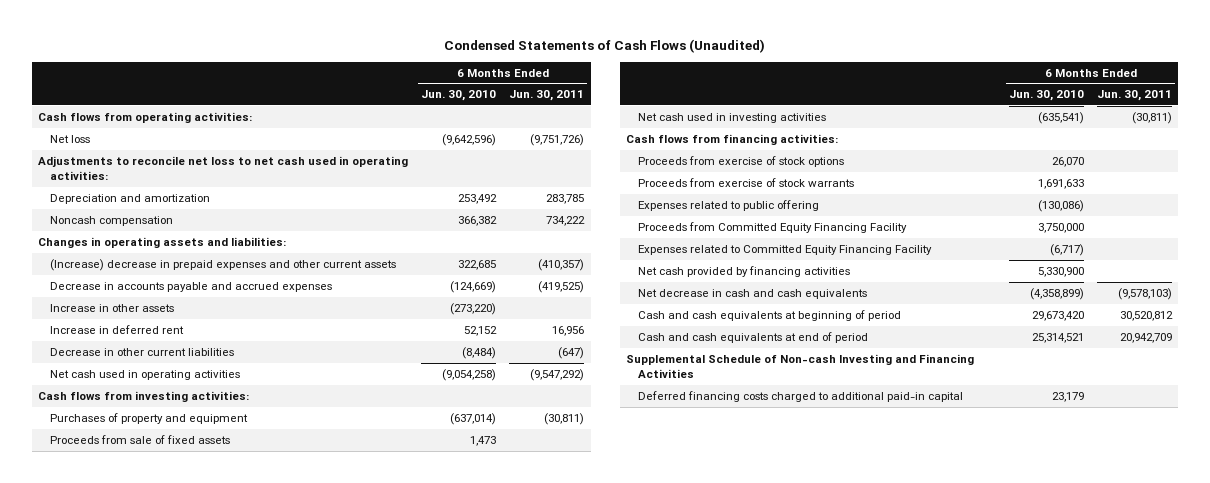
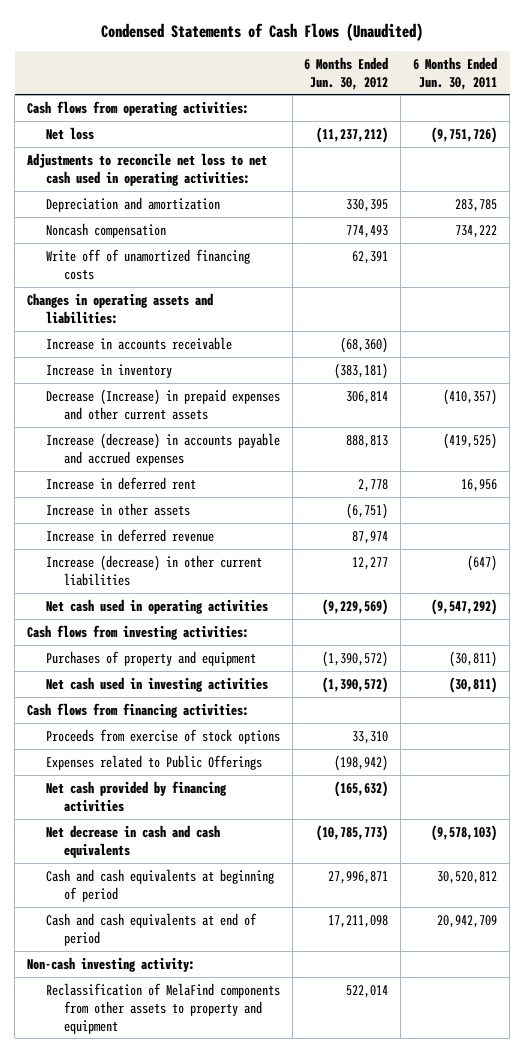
- | 6 Months Ended Jun. 30, 2010 | 6 Months Ended Jun. 30, 2011
+ | 6 Months Ended Jun. 30, 2012 | 6 Months Ended Jun. 30, 2011
+ Write off of unamortized financing costs | 62,391 |
- (Increase) decrease in prepaid expenses and other current assets | 322,685 | (410,357)
- Decrease in accounts payable and accrued expenses | (124,669) | (419,525)
+ Increase in accounts receivable | (68,360) |
+ Increase in inventory | (383,181) |
+ Decrease (Increase) in prepaid expenses and other current assets | 306,814 | (410,357)
+ Increase (decrease) in accounts payable and accrued expenses | 888,813 | (419,525)
- Decrease in other current liabilities | (8,484) | (647)
moved down: Increase in other assets | (6,751) |
+ Increase in deferred revenue | 87,974 |
+ Increase (decrease) in other current liabilities | 12,277 | (647)
- Proceeds from sale of fixed assets | 1,473 |
- Proceeds from exercise of stock warrants | 1,691,633 |
- Expenses related to public offering | (130,086) |
- Proceeds from Committed Equity Financing Facility | 3,750,000 |
- Expenses related to Committed Equity Financing Facility | (6,717) |
+ Expenses related to Public Offerings | (198,942) |
- Supplemental Schedule of Non-cash Investing and Financing Activities
- Deferred financing costs charged to additional paid-in capital | 23,179 |
+ Non-cash investing activity:
+ Reclassification of MelaFind components from other assets to property and equipment | 522,014 |

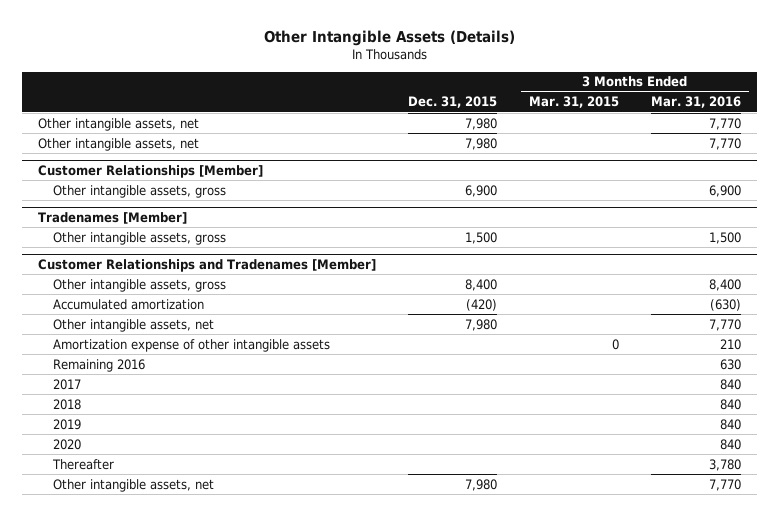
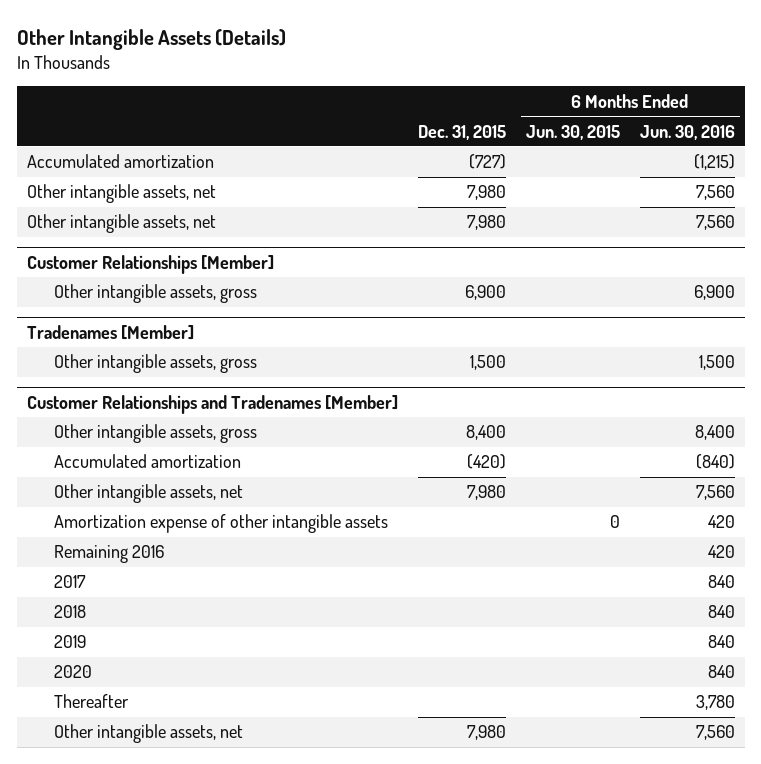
- | Dec. 31, 2015 | 3 Months Ended Mar. 31, 2015 | 3 Months Ended Mar. 31, 2016
+ | Dec. 31, 2015 | 6 Months Ended Jun. 30, 2015 | 6 Months Ended Jun. 30, 2016
+ Accumulated amortization | (727) | | (1,215)

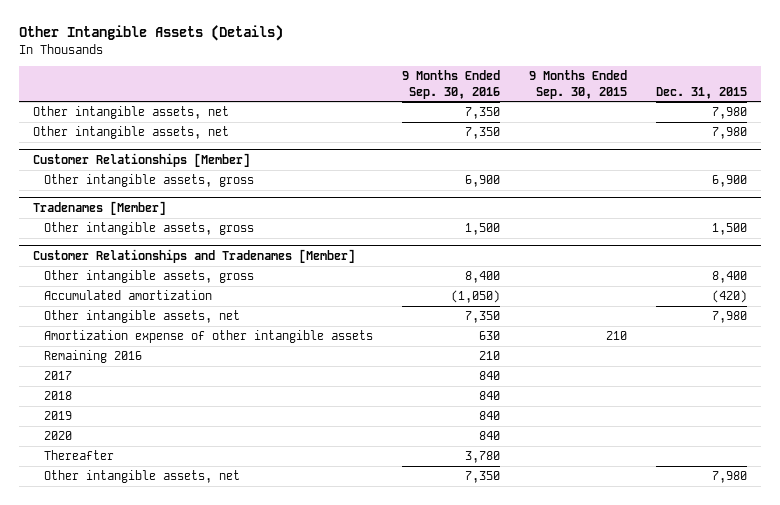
- | Dec. 31, 2015 | 6 Months Ended Jun. 30, 2015 | 6 Months Ended Jun. 30, 2016
+ | 9 Months Ended Sep. 30, 2016 | 9 Months Ended Sep. 30, 2015 | Dec. 31, 2015
- Accumulated amortization | (727) | | (1,215)

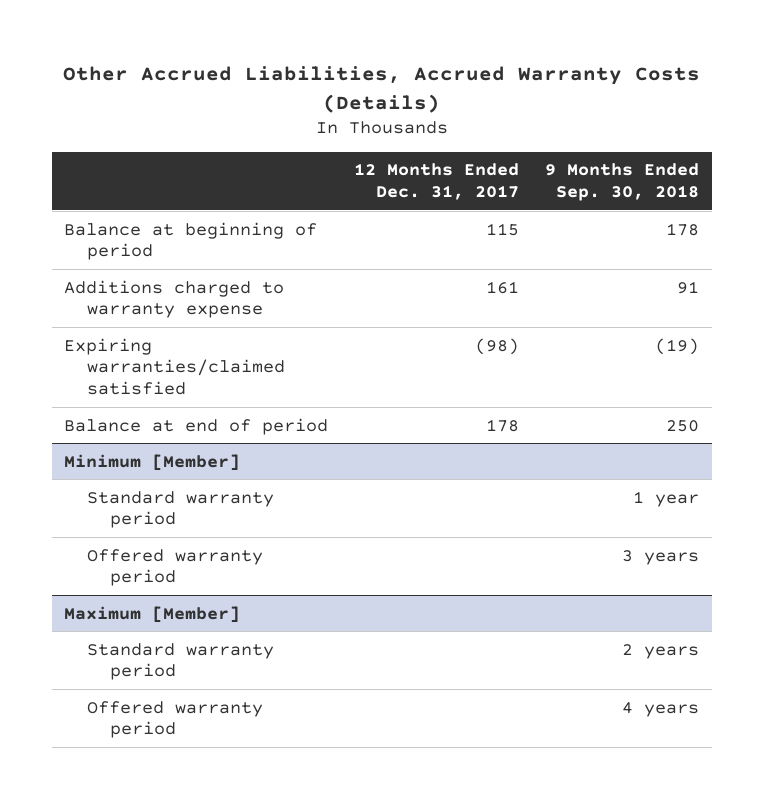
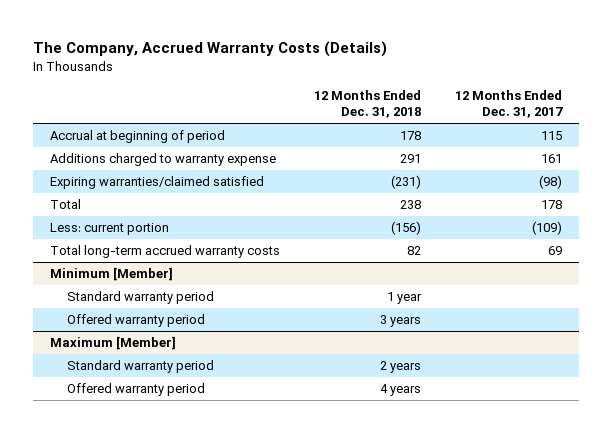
- Other Accrued Liabilities, Accrued Warranty Costs (Details)
+ The Company, Accrued Warranty Costs (Details)
- | 12 Months Ended Dec. 31, 2017 | 9 Months Ended Sep. 30, 2018
+ | 12 Months Ended Dec. 31, 2018 | 12 Months Ended Dec. 31, 2017
- Balance at beginning of period | 115 | 178
+ Accrual at beginning of period | 178 | 115
- Balance at end of period | 178 | 250
+ Total | 238 | 178
+ Less: current portion | (156) | (109)
+ Total long-term accrued warranty costs | 82 | 69

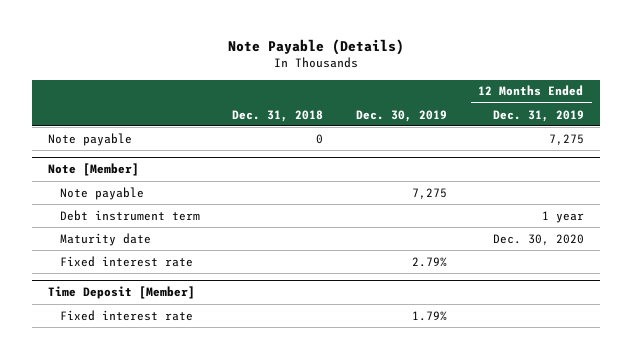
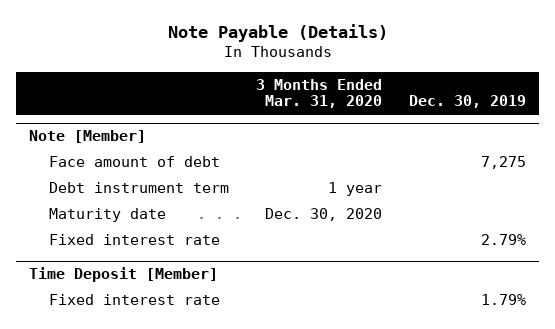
- | Dec. 31, 2018 | Dec. 30, 2019 | 12 Months Ended Dec. 31, 2019
+ | 3 Months Ended Mar. 31, 2020 | Dec. 30, 2019
- Note payable | 0 | | 7,275
@ Note [Member]
- Note payable | | 7,275 |
+ Face amount of debt | | 7,275

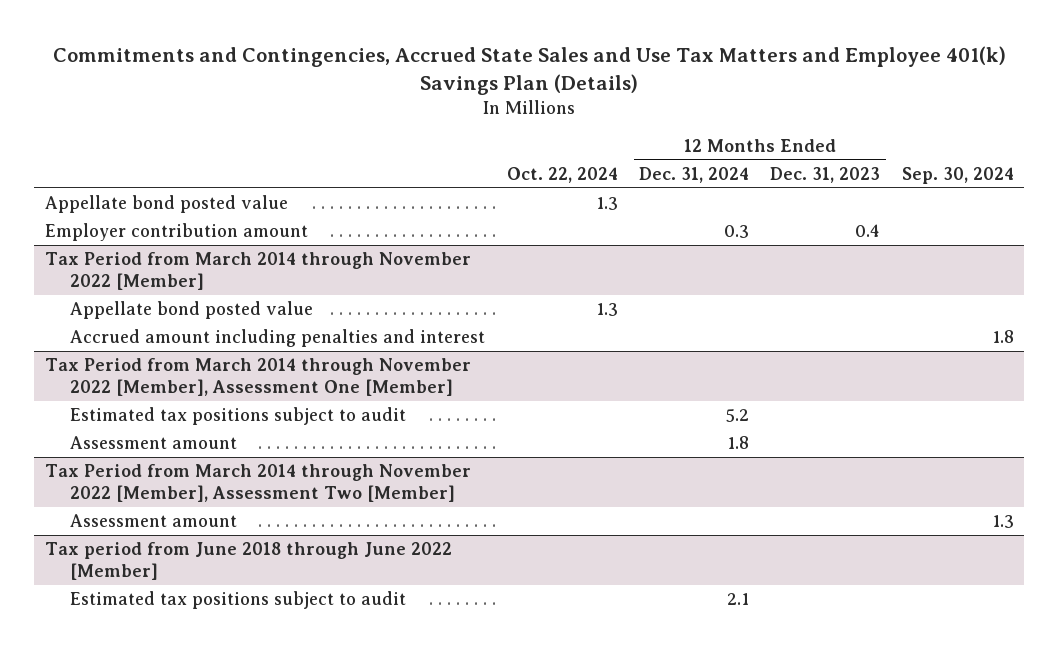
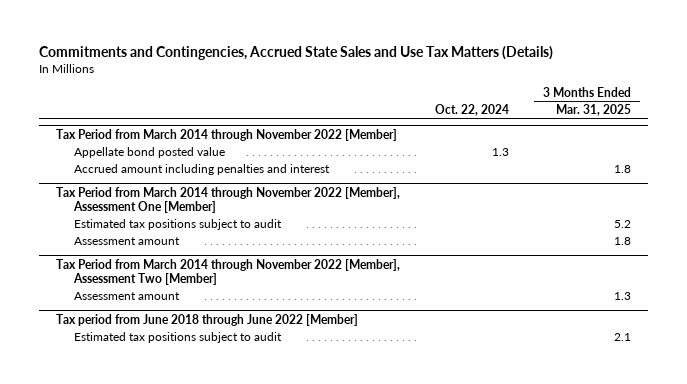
- Commitments and Contingencies, Accrued State Sales and Use Tax Matters and Employee 401(k) Savings Plan (Details)
+ Commitments and Contingencies, Accrued State Sales and Use Tax Matters (Details)
- | Oct. 22, 2024 | 12 Months Ended Dec. 31, 2024 | 12 Months Ended Dec. 31, 2023 | Sep. 30, 2024
+ | Oct. 22, 2024 | 3 Months Ended Mar. 31, 2025
- Appellate bond posted value | 1.3 | | |
- Employer contribution amount | | 0.3 | 0.4 |

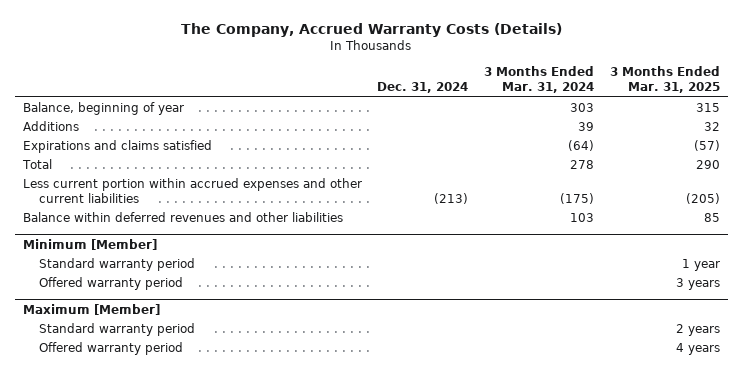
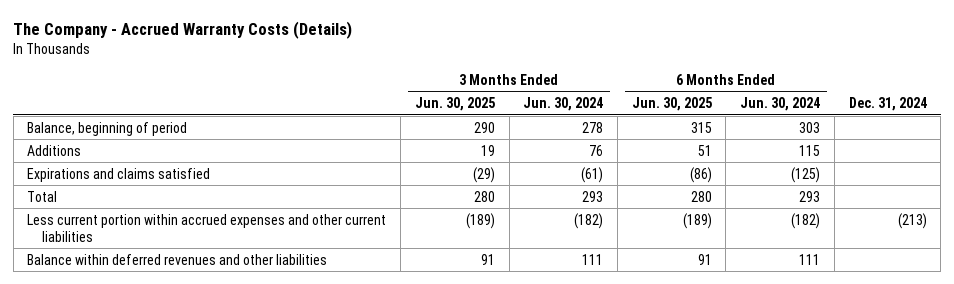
- The Company, Accrued Warranty Costs (Details)
+ The Company - Accrued Warranty Costs (Details)
- | Dec. 31, 2024 | 3 Months Ended Mar. 31, 2024 | 3 Months Ended Mar. 31, 2025
+ | 3 Months Ended Jun. 30, 2025 | 3 Months Ended Jun. 30, 2024 | 6 Months Ended Jun. 30, 2025 | 6 Months Ended Jun. 30, 2024 | Dec. 31, 2024
- Balance, beginning of year | | 303 | 315
+ Balance, beginning of period | 290 | 278 | 315 | 303 |
- Minimum [Member]
- Standard warranty period | | | 1 year
- Offered warranty period | | | 3 years
- Maximum [Member]
- Standard warranty period | | | 2 years
- Offered warranty period | | | 4 years

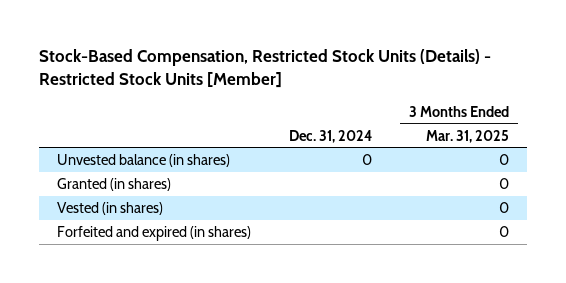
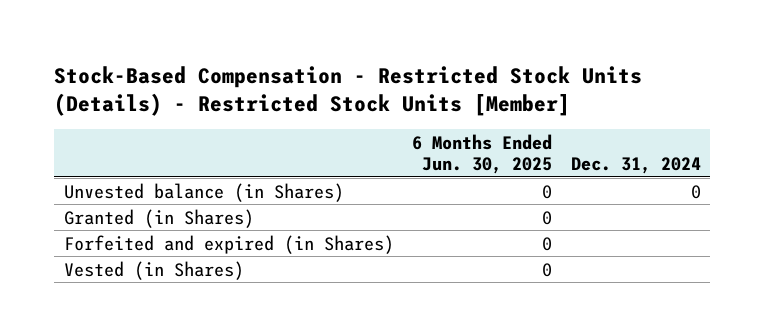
- Stock-Based Compensation, Restricted Stock Units (Details) - Restricted Stock Units [Member]
+ Stock-Based Compensation - Restricted Stock Units (Details) - Restricted Stock Units [Member]
- | Dec. 31, 2024 | 3 Months Ended Mar. 31, 2025
+ | 6 Months Ended Jun. 30, 2025 | Dec. 31, 2024
- Unvested balance (in shares) | 0 | 0
- Granted (in shares) | | 0
- Vested (in shares) | | 0
- Forfeited and expired (in shares) | | 0
+ Unvested balance (in Shares) | 0 | 0
+ Granted (in Shares) | 0 |
+ Forfeited and expired (in Shares) | 0 |
+ Vested (in Shares) | 0 |

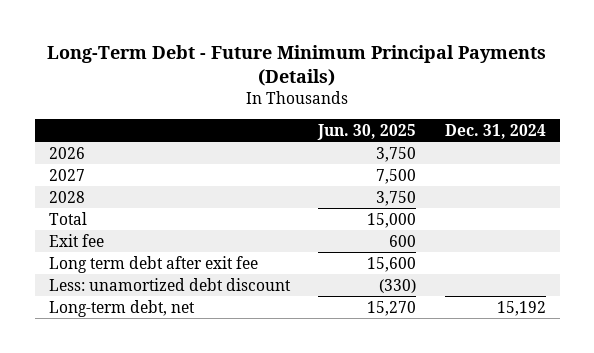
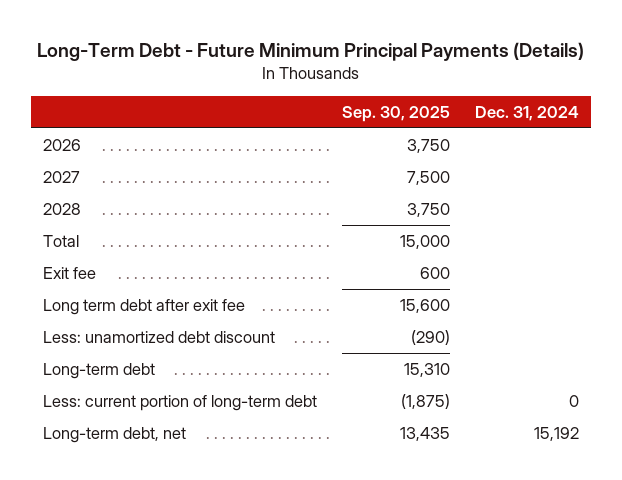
- | Jun. 30, 2025 | Dec. 31, 2024
+ | Sep. 30, 2025 | Dec. 31, 2024
+ Long-term debt | 15,310 |
+ Less: current portion of long-term debt | (1,875) | 0

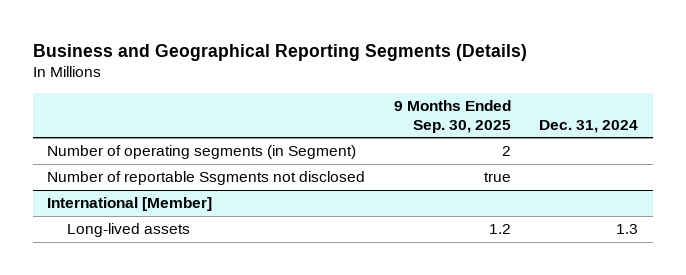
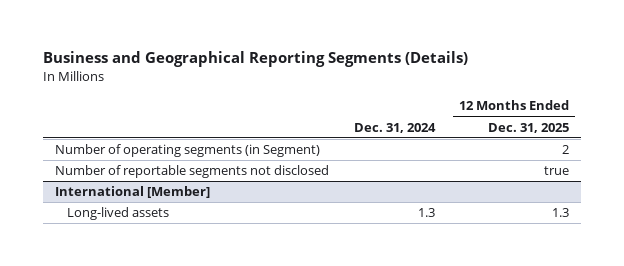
- | 9 Months Ended Sep. 30, 2025 | Dec. 31, 2024
+ | Dec. 31, 2024 | 12 Months Ended Dec. 31, 2025
- Number of reportable Ssgments not disclosed | true |
+ Number of reportable segments not disclosed | | true

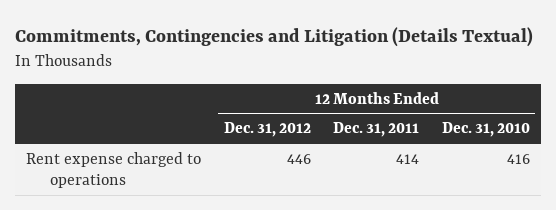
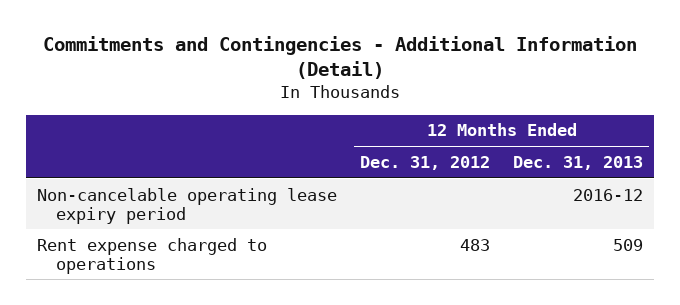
- Commitments, Contingencies and Litigation (Details Textual)
+ Commitments and Contingencies - Additional Information (Detail)
- | 12 Months Ended Dec. 31, 2012 | 12 Months Ended Dec. 31, 2011 | 12 Months Ended Dec. 31, 2010
+ | 12 Months Ended Dec. 31, 2012 | 12 Months Ended Dec. 31, 2013
- Rent expense charged to operations | 446 | 414 | 416
+ Non-cancelable operating lease expiry period | | 2016-12
+ Rent expense charged to operations | 483 | 509

